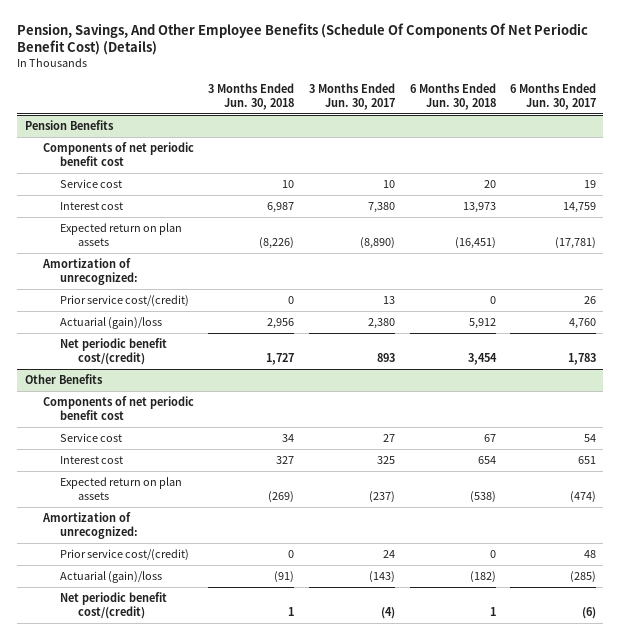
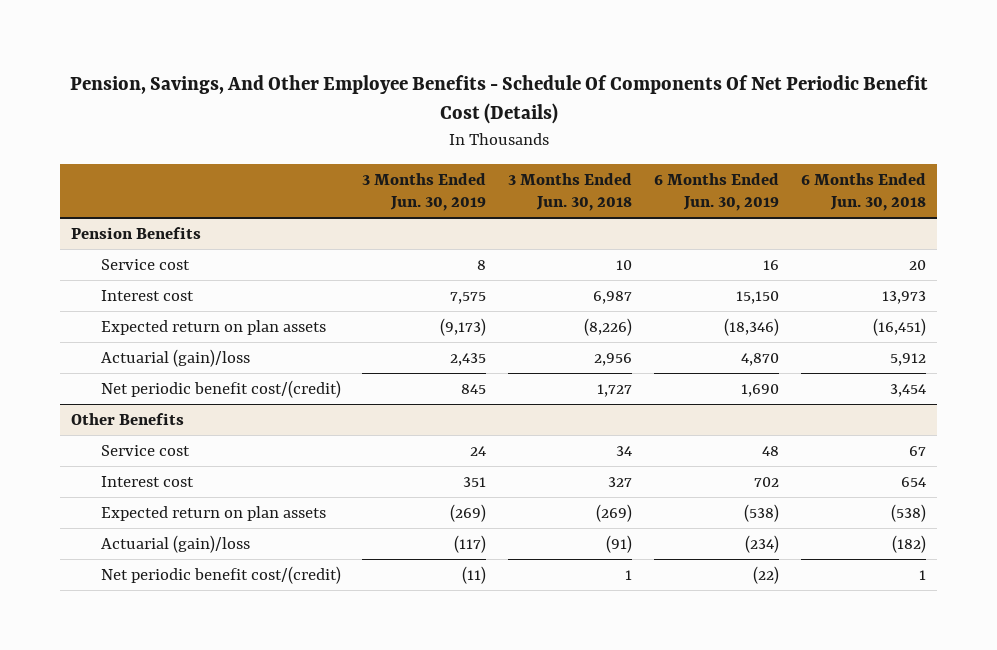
- Pension, Savings, And Other Employee Benefits (Schedule Of Components Of Net Periodic Benefit Cost) (Details)
+ Pension, Savings, And Other Employee Benefits - Schedule Of Components Of Net Periodic Benefit Cost (Details)
- | 3 Months Ended Jun. 30, 2018 | 3 Months Ended Jun. 30, 2017 | 6 Months Ended Jun. 30, 2018 | 6 Months Ended Jun. 30, 2017
+ | 3 Months Ended Jun. 30, 2019 | 3 Months Ended Jun. 30, 2018 | 6 Months Ended Jun. 30, 2019 | 6 Months Ended Jun. 30, 2018
@ Pension Benefits
- Components of net periodic benefit cost
- Amortization of unrecognized:
- Prior service cost/(credit) | 0 | 13 | 0 | 26
@ Other Benefits
- Components of net periodic benefit cost
- Amortization of unrecognized:
- Prior service cost/(credit) | 0 | 24 | 0 | 48

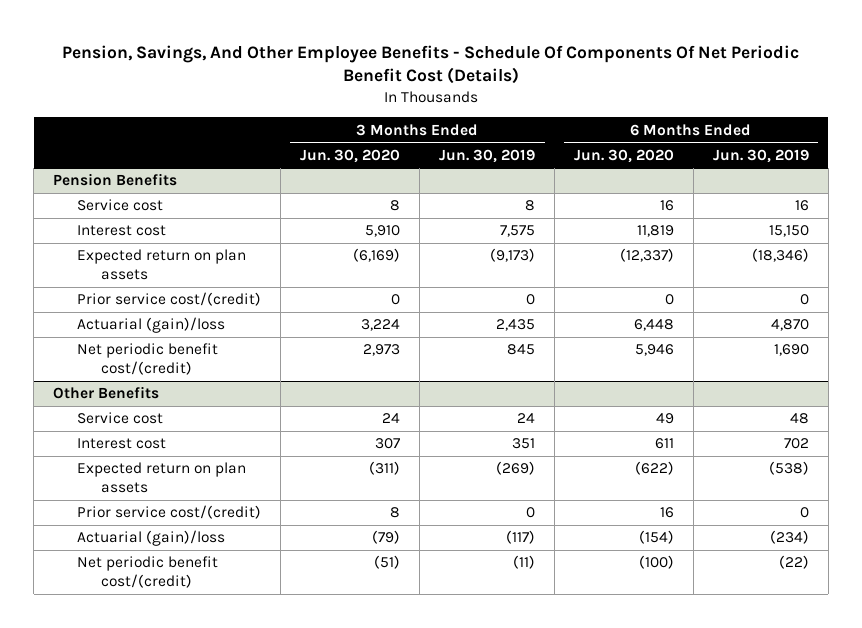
- | 3 Months Ended Jun. 30, 2019 | 3 Months Ended Jun. 30, 2018 | 6 Months Ended Jun. 30, 2019 | 6 Months Ended Jun. 30, 2018
+ | 3 Months Ended Jun. 30, 2020 | 3 Months Ended Jun. 30, 2019 | 6 Months Ended Jun. 30, 2020 | 6 Months Ended Jun. 30, 2019
@ Pension Benefits
+ Prior service cost/(credit) | 0 | 0 | 0 | 0
@ Other Benefits
+ Prior service cost/(credit) | 8 | 0 | 16 | 0

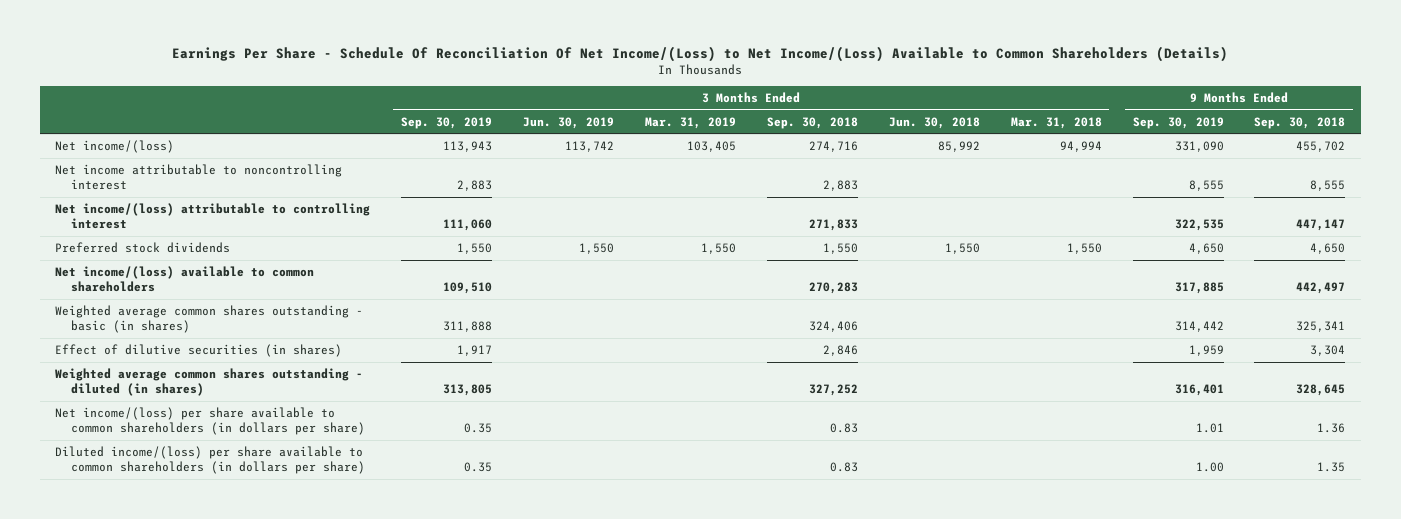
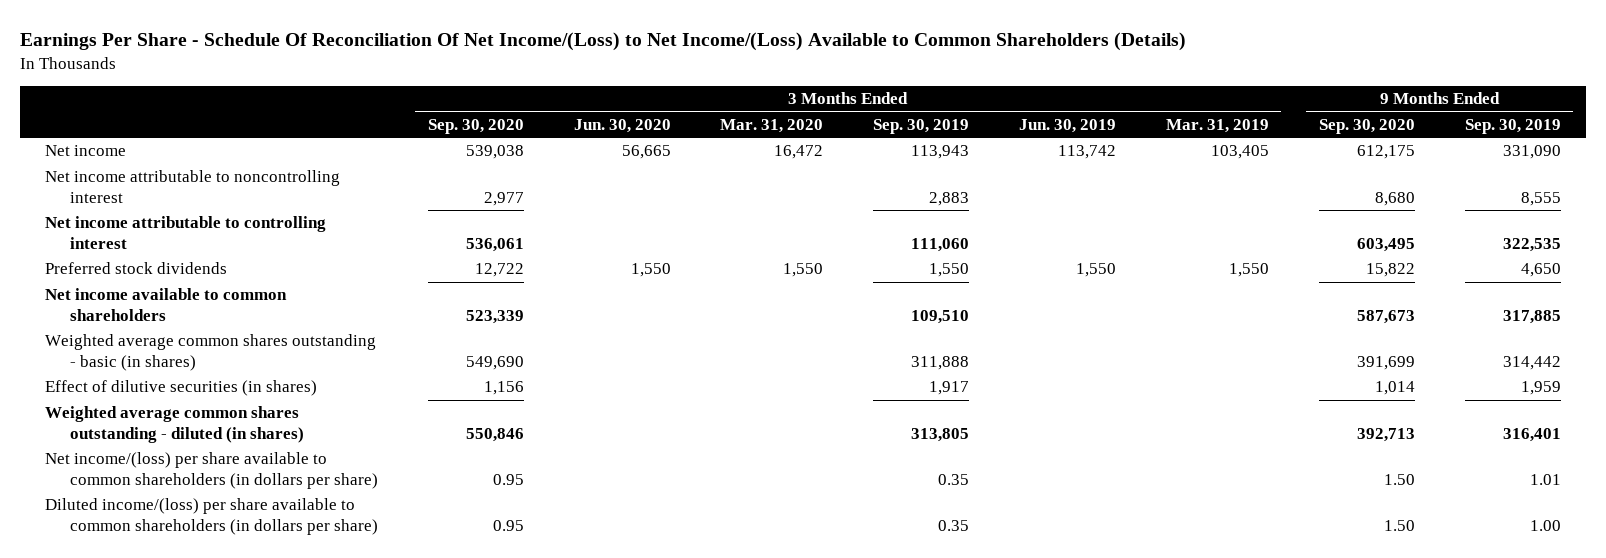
- | 3 Months Ended Sep. 30, 2019 | 3 Months Ended Jun. 30, 2019 | 3 Months Ended Mar. 31, 2019 | 3 Months Ended Sep. 30, 2018 | 3 Months Ended Jun. 30, 2018 | 3 Months Ended Mar. 31, 2018 | 9 Months Ended Sep. 30, 2019 | 9 Months Ended Sep. 30, 2018
+ | 3 Months Ended Sep. 30, 2020 | 3 Months Ended Jun. 30, 2020 | 3 Months Ended Mar. 31, 2020 | 3 Months Ended Sep. 30, 2019 | 3 Months Ended Jun. 30, 2019 | 3 Months Ended Mar. 31, 2019 | 9 Months Ended Sep. 30, 2020 | 9 Months Ended Sep. 30, 2019
- Net income/(loss) | 113,943 | 113,742 | 103,405 | 274,716 | 85,992 | 94,994 | 331,090 | 455,702
+ Net income | 539,038 | 56,665 | 16,472 | 113,943 | 113,742 | 103,405 | 612,175 | 331,090
- Net income/(loss) attributable to controlling interest | 111,060 | | | 271,833 | | | 322,535 | 447,147
+ Net income attributable to controlling interest | 536,061 | | | 111,060 | | | 603,495 | 322,535
- Net income/(loss) available to common shareholders | 109,510 | | | 270,283 | | | 317,885 | 442,497
+ Net income available to common shareholders | 523,339 | | | 109,510 | | | 587,673 | 317,885

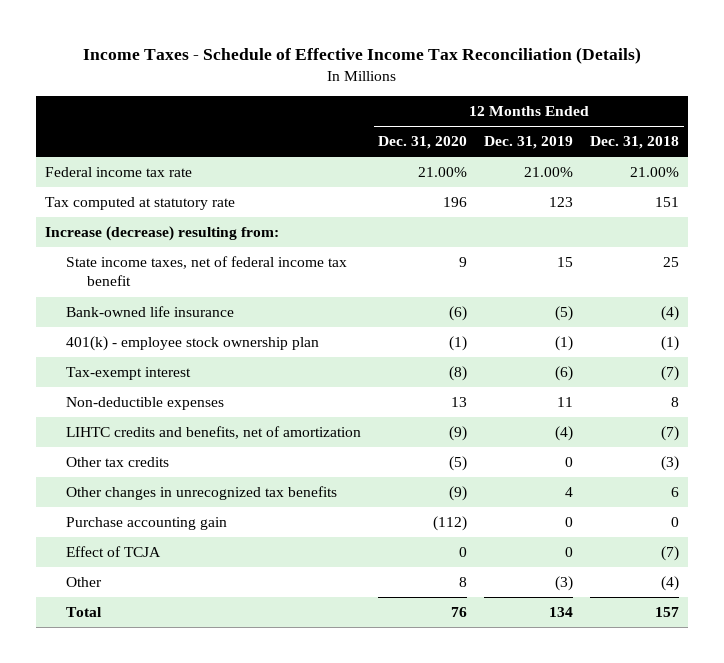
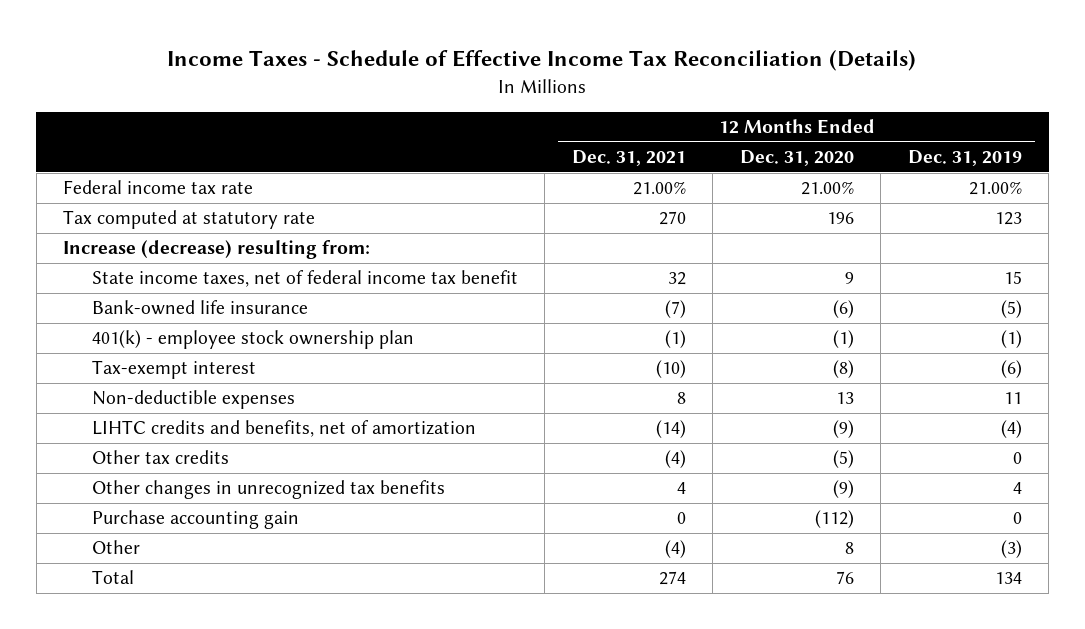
- | 12 Months Ended Dec. 31, 2020 | 12 Months Ended Dec. 31, 2019 | 12 Months Ended Dec. 31, 2018
+ | 12 Months Ended Dec. 31, 2021 | 12 Months Ended Dec. 31, 2020 | 12 Months Ended Dec. 31, 2019
- Effect of TCJA | 0 | 0 | (7)

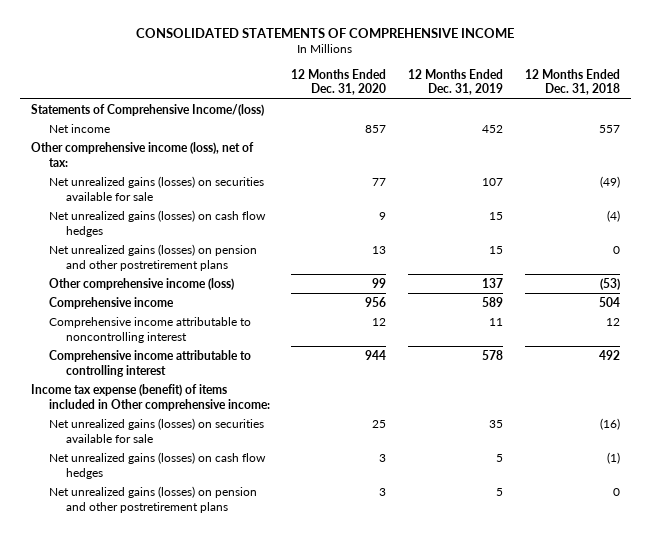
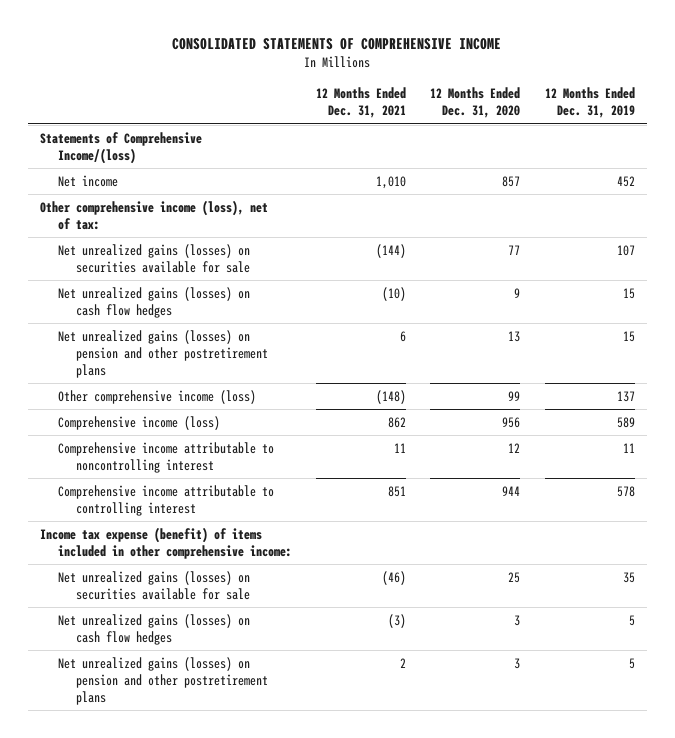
- | 12 Months Ended Dec. 31, 2020 | 12 Months Ended Dec. 31, 2019 | 12 Months Ended Dec. 31, 2018
+ | 12 Months Ended Dec. 31, 2021 | 12 Months Ended Dec. 31, 2020 | 12 Months Ended Dec. 31, 2019
- Comprehensive income | 956 | 589 | 504
+ Comprehensive income (loss) | 862 | 956 | 589
- Income tax expense (benefit) of items included in Other comprehensive income:
+ Income tax expense (benefit) of items included in other comprehensive income:

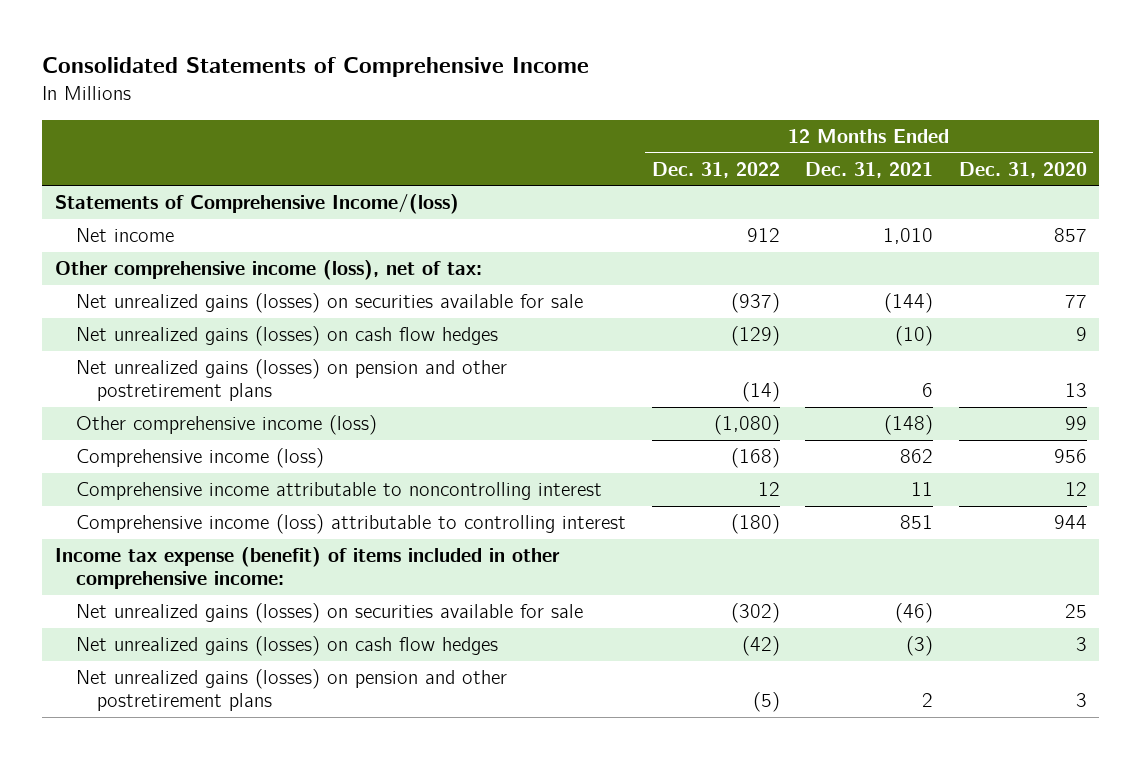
- CONSOLIDATED STATEMENTS OF COMPREHENSIVE INCOME
+ Consolidated Statements of Comprehensive Income
- | 12 Months Ended Dec. 31, 2021 | 12 Months Ended Dec. 31, 2020 | 12 Months Ended Dec. 31, 2019
+ | 12 Months Ended Dec. 31, 2022 | 12 Months Ended Dec. 31, 2021 | 12 Months Ended Dec. 31, 2020
- Comprehensive income attributable to controlling interest | 851 | 944 | 578
+ Comprehensive income (loss) attributable to controlling interest | (180) | 851 | 944

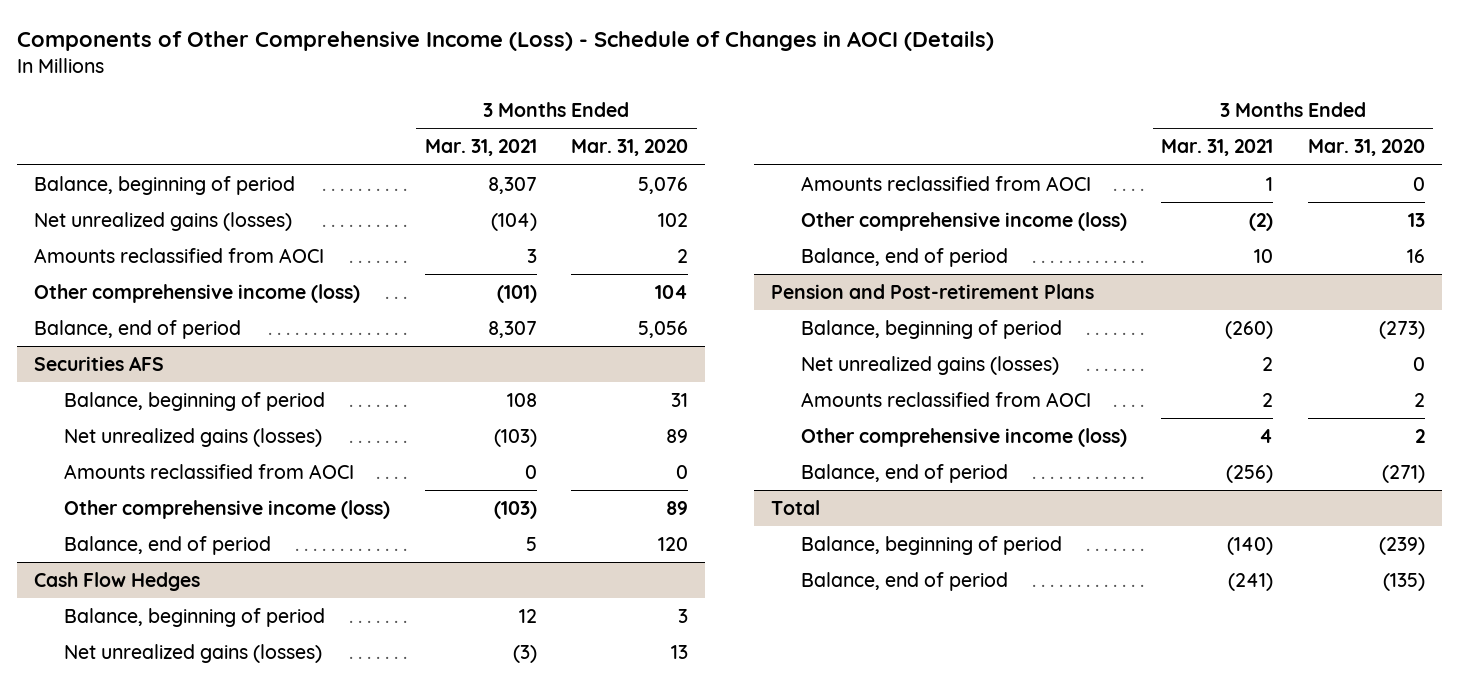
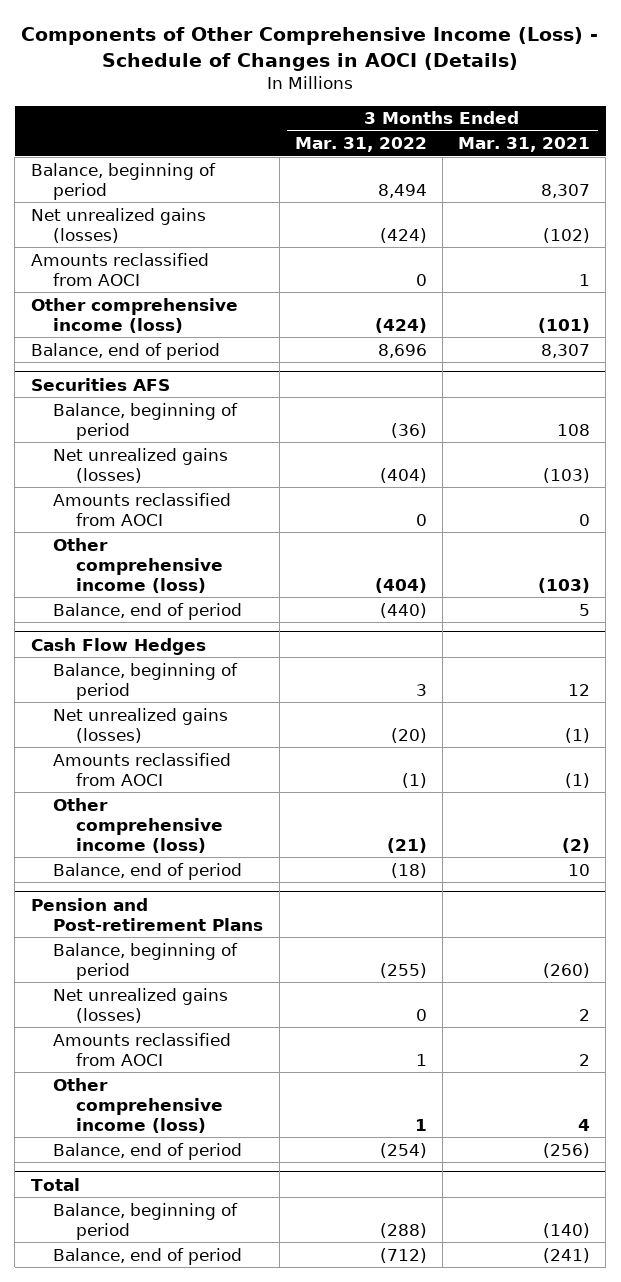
- | 3 Months Ended Mar. 31, 2021 | 3 Months Ended Mar. 31, 2020
+ | 3 Months Ended Mar. 31, 2022 | 3 Months Ended Mar. 31, 2021
- Net unrealized gains (losses) | (104) | 102
- Amounts reclassified from AOCI | 3 | 2
+ Net unrealized gains (losses) | (424) | (102)
+ Amounts reclassified from AOCI | 0 | 1
@ Cash Flow Hedges
- Net unrealized gains (losses) | (3) | 13
- Amounts reclassified from AOCI | 1 | 0
+ Net unrealized gains (losses) | (20) | (1)
+ Amounts reclassified from AOCI | (1) | (1)

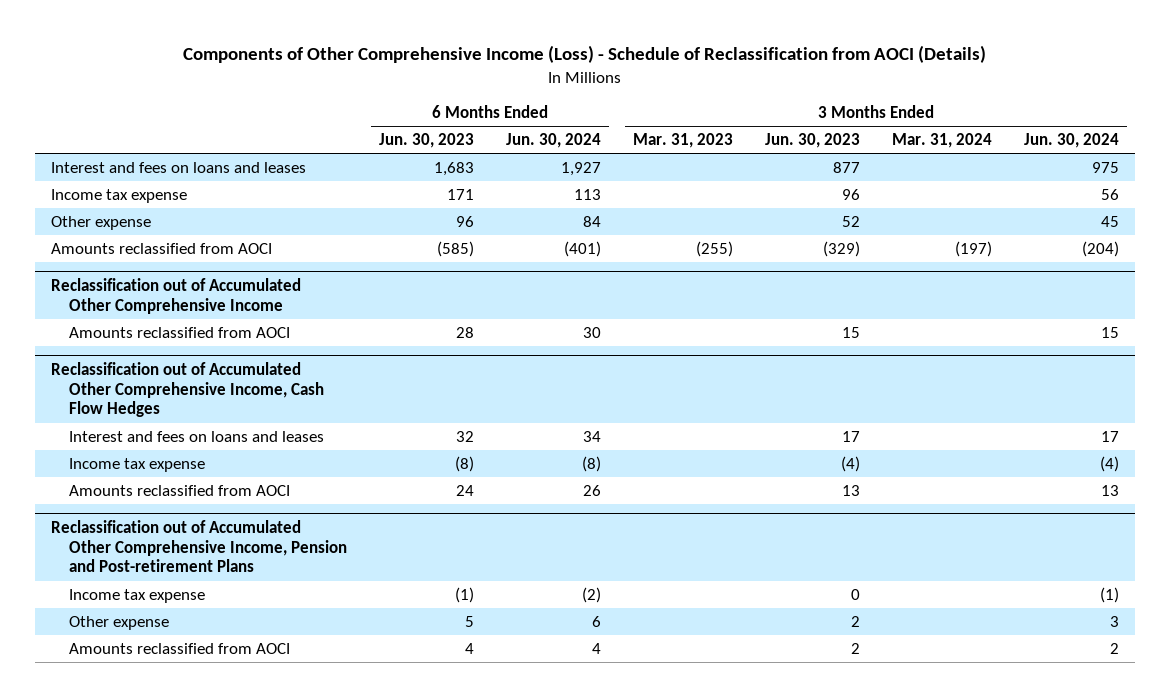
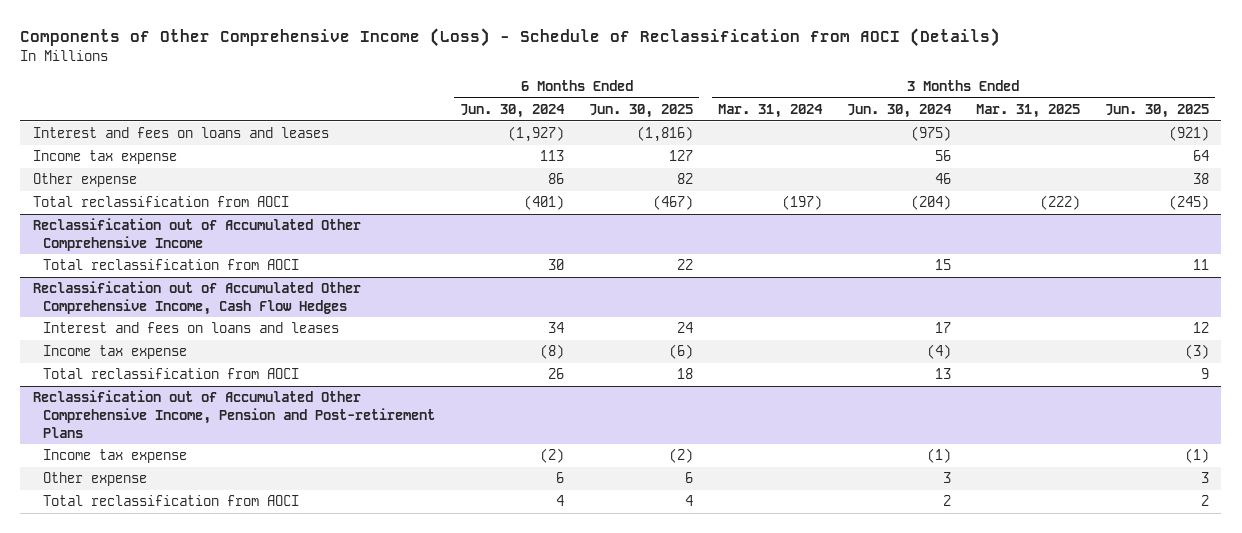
- | 6 Months Ended Jun. 30, 2023 | 6 Months Ended Jun. 30, 2024 | 3 Months Ended Mar. 31, 2023 | 3 Months Ended Jun. 30, 2023 | 3 Months Ended Mar. 31, 2024 | 3 Months Ended Jun. 30, 2024
+ | 6 Months Ended Jun. 30, 2024 | 6 Months Ended Jun. 30, 2025 | 3 Months Ended Mar. 31, 2024 | 3 Months Ended Jun. 30, 2024 | 3 Months Ended Mar. 31, 2025 | 3 Months Ended Jun. 30, 2025
- Interest and fees on loans and leases | 1,683 | 1,927 | | 877 | | 975
+ Interest and fees on loans and leases | (1,927) | (1,816) | | (975) | | (921)
- Other expense | 96 | 84 | | 52 | | 45
- Amounts reclassified from AOCI | (585) | (401) | (255) | (329) | (197) | (204)
+ Other expense | 86 | 82 | | 46 | | 38
+ Total reclassification from AOCI | (401) | (467) | (197) | (204) | (222) | (245)
@ Reclassification out of Accumulated Other Comprehensive Income
- Amounts reclassified from AOCI | 28 | 30 | | 15 | | 15
+ Total reclassification from AOCI | 30 | 22 | | 15 | | 11
@ Reclassification out of Accumulated Other Comprehensive Income, Cash Flow Hedges
- Amounts reclassified from AOCI | 24 | 26 | | 13 | | 13
+ Total reclassification from AOCI | 26 | 18 | | 13 | | 9
@ Reclassification out of Accumulated Other Comprehensive Income, Pension and Post-retirement Plans
- Amounts reclassified from AOCI | 4 | 4 | | 2 | | 2
+ Total reclassification from AOCI | 4 | 4 | | 2 | | 2

